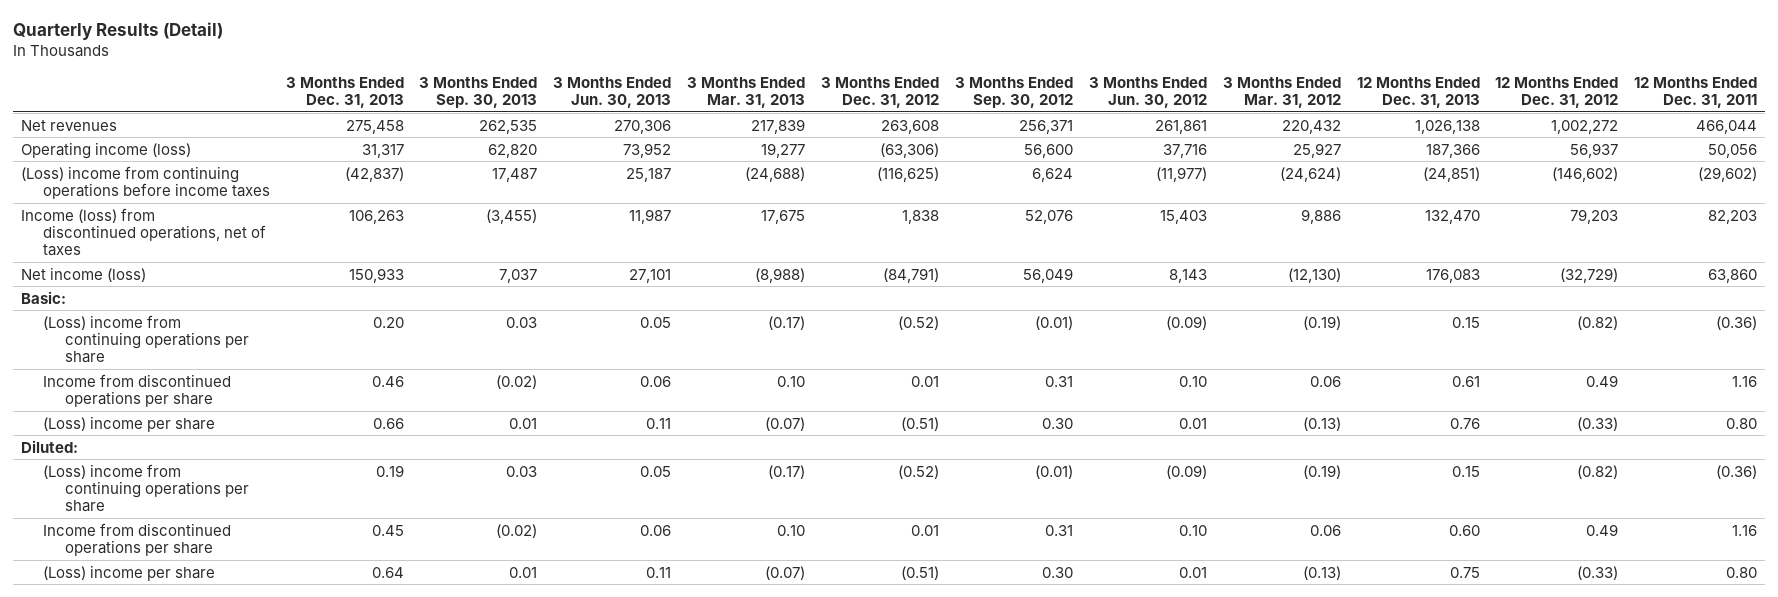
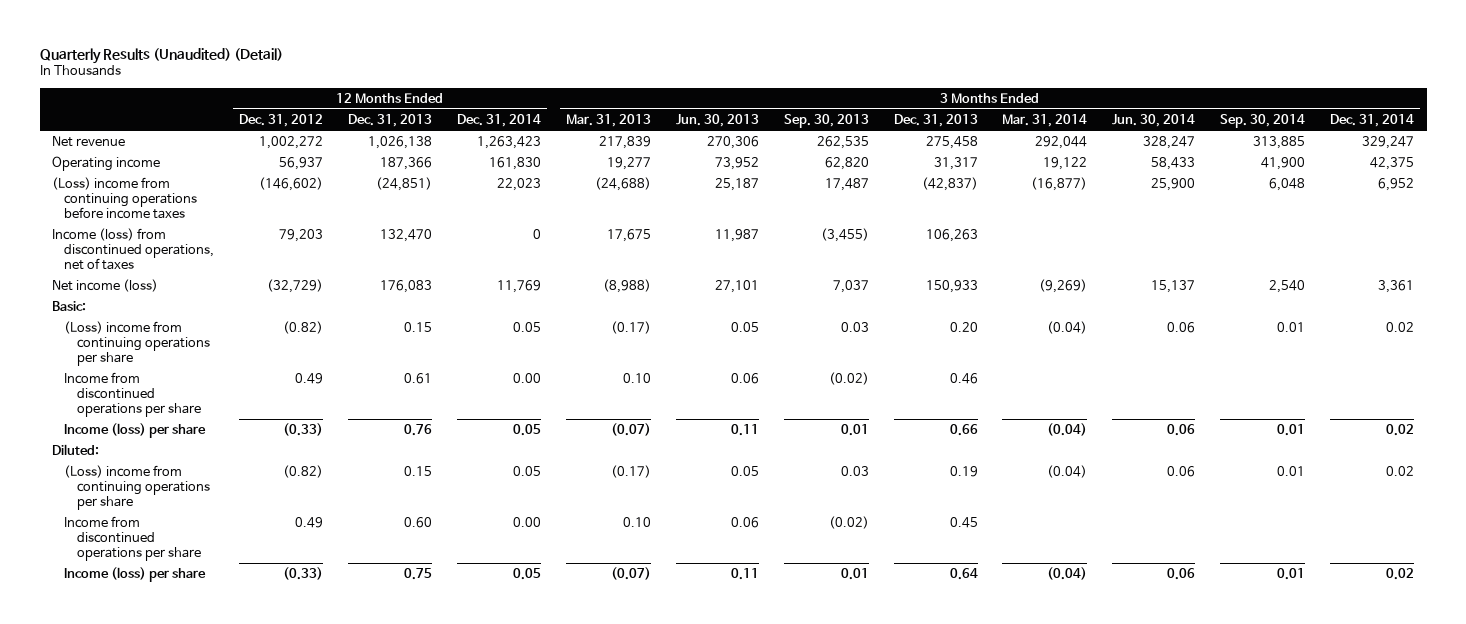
- Quarterly Results (Detail)
+ Quarterly Results (Unaudited) (Detail)
- | 3 Months Ended Dec. 31, 2013 | 3 Months Ended Sep. 30, 2013 | 3 Months Ended Jun. 30, 2013 | 3 Months Ended Mar. 31, 2013 | 3 Months Ended Dec. 31, 2012 | 3 Months Ended Sep. 30, 2012 | 3 Months Ended Jun. 30, 2012 | 3 Months Ended Mar. 31, 2012 | 12 Months Ended Dec. 31, 2013 | 12 Months Ended Dec. 31, 2012 | 12 Months Ended Dec. 31, 2011
+ | 12 Months Ended Dec. 31, 2012 | 12 Months Ended Dec. 31, 2013 | 12 Months Ended Dec. 31, 2014 | 3 Months Ended Mar. 31, 2013 | 3 Months Ended Jun. 30, 2013 | 3 Months Ended Sep. 30, 2013 | 3 Months Ended Dec. 31, 2013 | 3 Months Ended Mar. 31, 2014 | 3 Months Ended Jun. 30, 2014 | 3 Months Ended Sep. 30, 2014 | 3 Months Ended Dec. 31, 2014
- Net revenues | 275,458 | 262,535 | 270,306 | 217,839 | 263,608 | 256,371 | 261,861 | 220,432 | 1,026,138 | 1,002,272 | 466,044
- Operating income (loss) | 31,317 | 62,820 | 73,952 | 19,277 | (63,306) | 56,600 | 37,716 | 25,927 | 187,366 | 56,937 | 50,056
+ Net revenue | 1,002,272 | 1,026,138 | 1,263,423 | 217,839 | 270,306 | 262,535 | 275,458 | 292,044 | 328,247 | 313,885 | 329,247
+ Operating income | 56,937 | 187,366 | 161,830 | 19,277 | 73,952 | 62,820 | 31,317 | 19,122 | 58,433 | 41,900 | 42,375
- (Loss) income per share | 0.66 | 0.01 | 0.11 | (0.07) | (0.51) | 0.30 | 0.01 | (0.13) | 0.76 | (0.33) | 0.80
+ Income (loss) per share | (0.33) | 0.76 | 0.05 | (0.07) | 0.11 | 0.01 | 0.66 | (0.04) | 0.06 | 0.01 | 0.02
- (Loss) income per share | 0.64 | 0.01 | 0.11 | (0.07) | (0.51) | 0.30 | 0.01 | (0.13) | 0.75 | (0.33) | 0.80
+ Income (loss) per share | (0.33) | 0.75 | 0.05 | (0.07) | 0.11 | 0.01 | 0.64 | (0.04) | 0.06 | 0.01 | 0.02

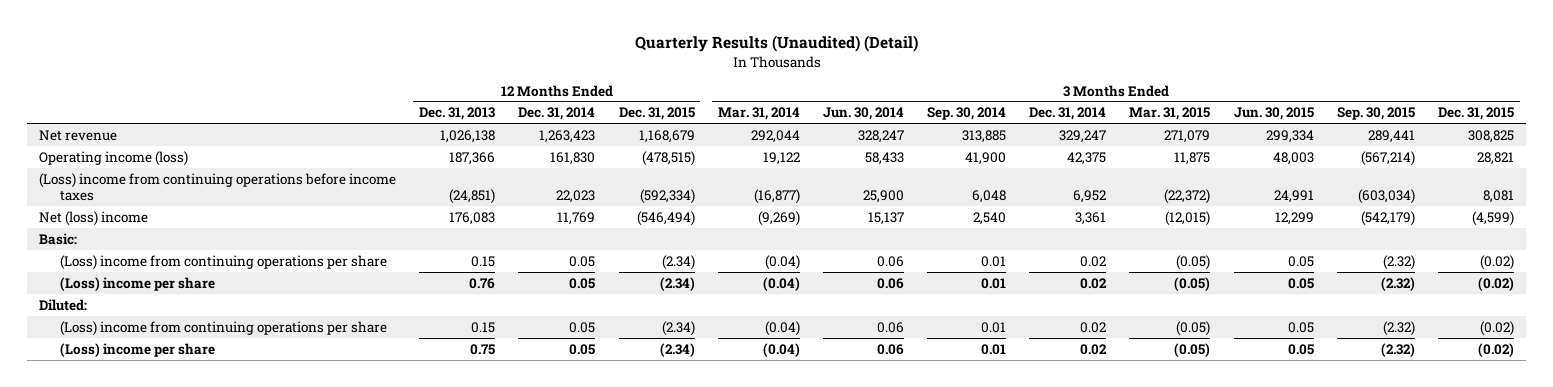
- | 12 Months Ended Dec. 31, 2012 | 12 Months Ended Dec. 31, 2013 | 12 Months Ended Dec. 31, 2014 | 3 Months Ended Mar. 31, 2013 | 3 Months Ended Jun. 30, 2013 | 3 Months Ended Sep. 30, 2013 | 3 Months Ended Dec. 31, 2013 | 3 Months Ended Mar. 31, 2014 | 3 Months Ended Jun. 30, 2014 | 3 Months Ended Sep. 30, 2014 | 3 Months Ended Dec. 31, 2014
+ | 12 Months Ended Dec. 31, 2013 | 12 Months Ended Dec. 31, 2014 | 12 Months Ended Dec. 31, 2015 | 3 Months Ended Mar. 31, 2014 | 3 Months Ended Jun. 30, 2014 | 3 Months Ended Sep. 30, 2014 | 3 Months Ended Dec. 31, 2014 | 3 Months Ended Mar. 31, 2015 | 3 Months Ended Jun. 30, 2015 | 3 Months Ended Sep. 30, 2015 | 3 Months Ended Dec. 31, 2015
- Operating income | 56,937 | 187,366 | 161,830 | 19,277 | 73,952 | 62,820 | 31,317 | 19,122 | 58,433 | 41,900 | 42,375
+ Operating income (loss) | 187,366 | 161,830 | (478,515) | 19,122 | 58,433 | 41,900 | 42,375 | 11,875 | 48,003 | (567,214) | 28,821
- Income (loss) from discontinued operations, net of taxes | 79,203 | 132,470 | 0 | 17,675 | 11,987 | (3,455) | 106,263 | | | |
- Net income (loss) | (32,729) | 176,083 | 11,769 | (8,988) | 27,101 | 7,037 | 150,933 | (9,269) | 15,137 | 2,540 | 3,361
+ Net (loss) income | 176,083 | 11,769 | (546,494) | (9,269) | 15,137 | 2,540 | 3,361 | (12,015) | 12,299 | (542,179) | (4,599)
- Income from discontinued operations per share | 0.49 | 0.61 | 0.00 | 0.10 | 0.06 | (0.02) | 0.46 | | | |
- Income (loss) per share | (0.33) | 0.76 | 0.05 | (0.07) | 0.11 | 0.01 | 0.66 | (0.04) | 0.06 | 0.01 | 0.02
+ (Loss) income per share | 0.76 | 0.05 | (2.34) | (0.04) | 0.06 | 0.01 | 0.02 | (0.05) | 0.05 | (2.32) | (0.02)
- Income from discontinued operations per share | 0.49 | 0.60 | 0.00 | 0.10 | 0.06 | (0.02) | 0.45 | | | |
- Income (loss) per share | (0.33) | 0.75 | 0.05 | (0.07) | 0.11 | 0.01 | 0.64 | (0.04) | 0.06 | 0.01 | 0.02
+ (Loss) income per share | 0.75 | 0.05 | (2.34) | (0.04) | 0.06 | 0.01 | 0.02 | (0.05) | 0.05 | (2.32) | (0.02)

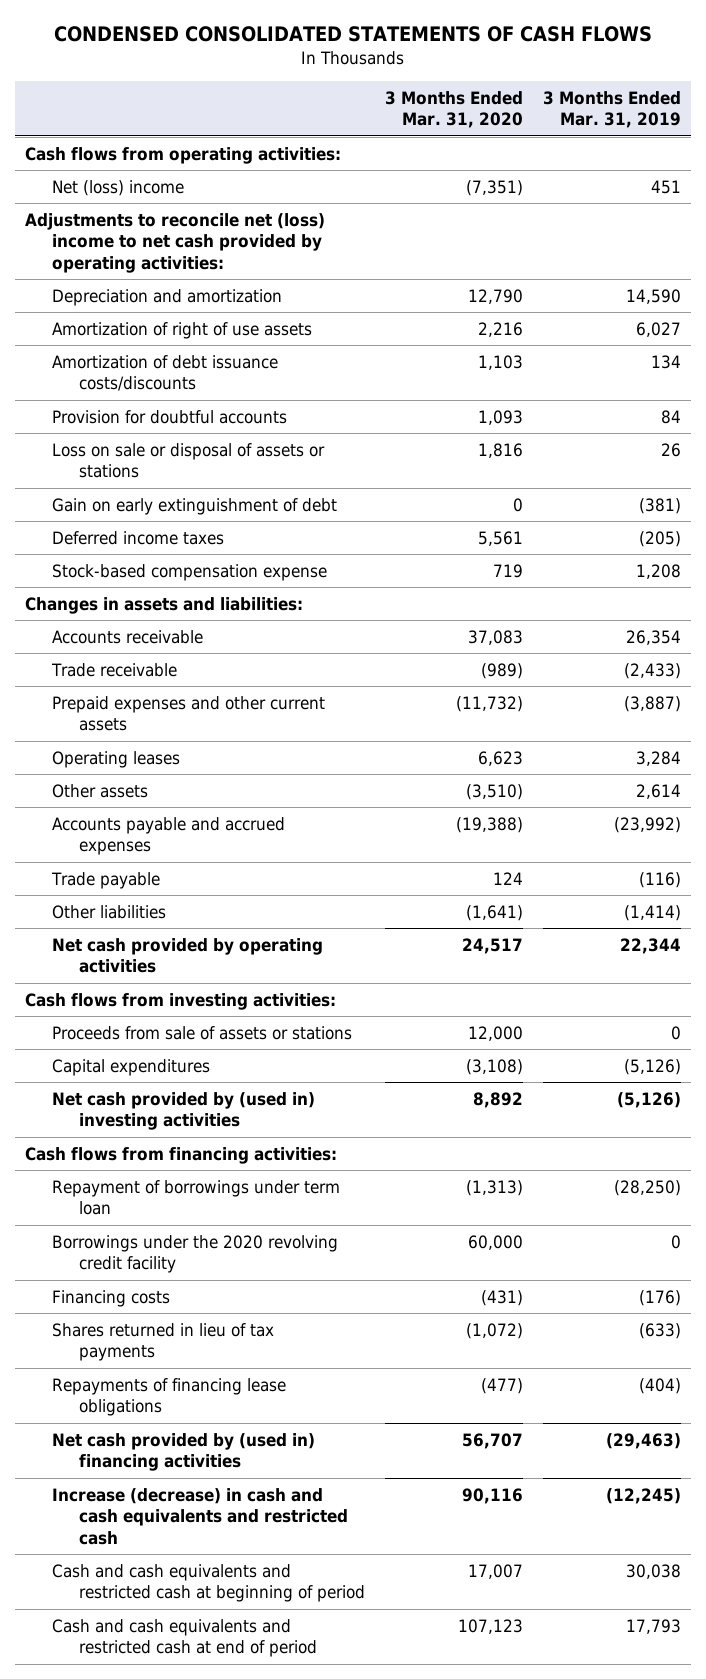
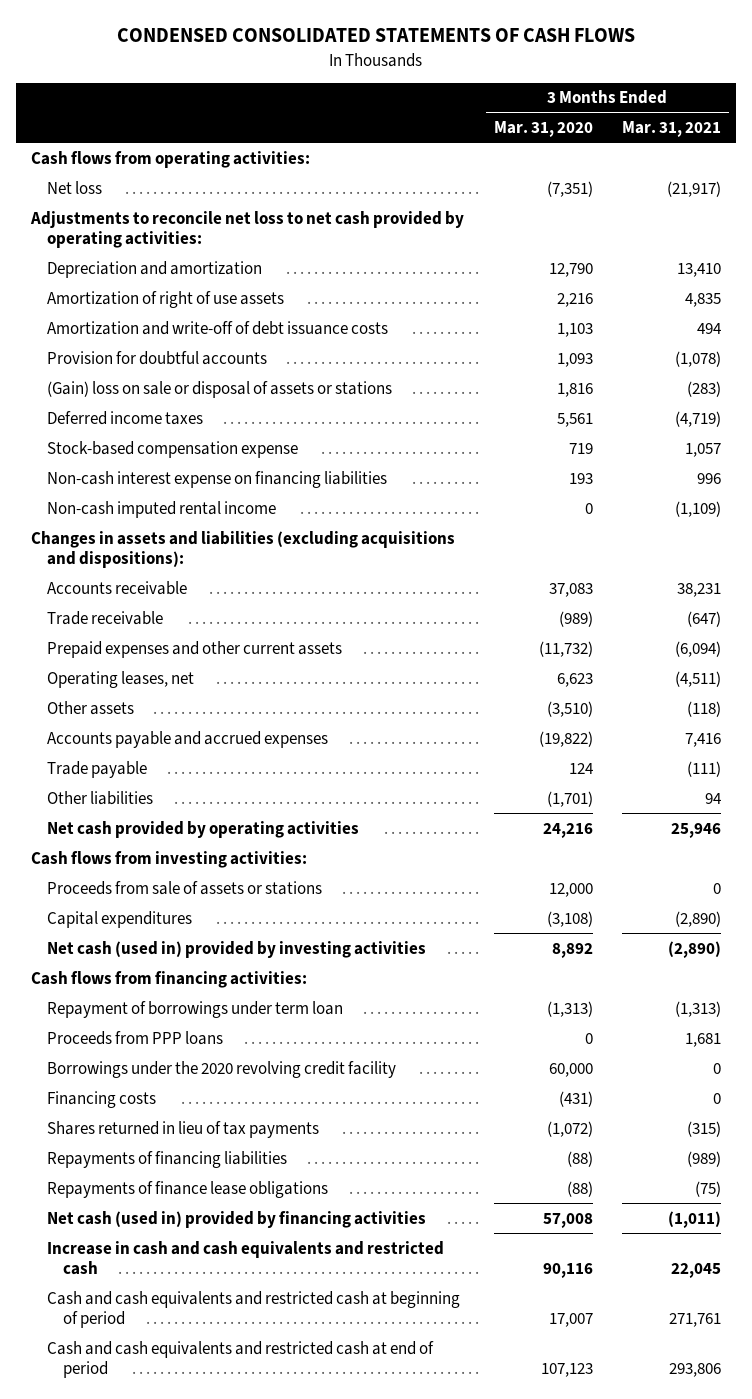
- | 3 Months Ended Mar. 31, 2020 | 3 Months Ended Mar. 31, 2019
+ | 3 Months Ended Mar. 31, 2020 | 3 Months Ended Mar. 31, 2021
- Net (loss) income | (7,351) | 451
- Adjustments to reconcile net (loss) income to net cash provided by operating activities:
+ Net loss | (7,351) | (21,917)
+ Adjustments to reconcile net loss to net cash provided by operating activities:
- Amortization of debt issuance costs/discounts | 1,103 | 134
+ Amortization and write-off of debt issuance costs | 1,103 | 494
- Loss on sale or disposal of assets or stations | 1,816 | 26
- Gain on early extinguishment of debt | 0 | (381)
+ (Gain) loss on sale or disposal of assets or stations | 1,816 | (283)
- Changes in assets and liabilities:
+ Non-cash interest expense on financing liabilities | 193 | 996
+ Non-cash imputed rental income | 0 | (1,109)
+ Changes in assets and liabilities (excluding acquisitions and dispositions):
- Operating leases | 6,623 | 3,284
+ Operating leases, net | 6,623 | (4,511)
- Accounts payable and accrued expenses | (19,388) | (23,992)
+ Accounts payable and accrued expenses | (19,822) | 7,416
- Other liabilities | (1,641) | (1,414)
- Net cash provided by operating activities | 24,517 | 22,344
+ Other liabilities | (1,701) | 94
+ Net cash provided by operating activities | 24,216 | 25,946
- Net cash provided by (used in) investing activities | 8,892 | (5,126)
+ Net cash (used in) provided by investing activities | 8,892 | (2,890)
+ Proceeds from PPP loans | 0 | 1,681
- Repayments of financing lease obligations | (477) | (404)
- Net cash provided by (used in) financing activities | 56,707 | (29,463)
- Increase (decrease) in cash and cash equivalents and restricted cash | 90,116 | (12,245)
+ Repayments of financing liabilities | (88) | (989)
+ Repayments of finance lease obligations | (88) | (75)
+ Net cash (used in) provided by financing activities | 57,008 | (1,011)
+ Increase in cash and cash equivalents and restricted cash | 90,116 | 22,045

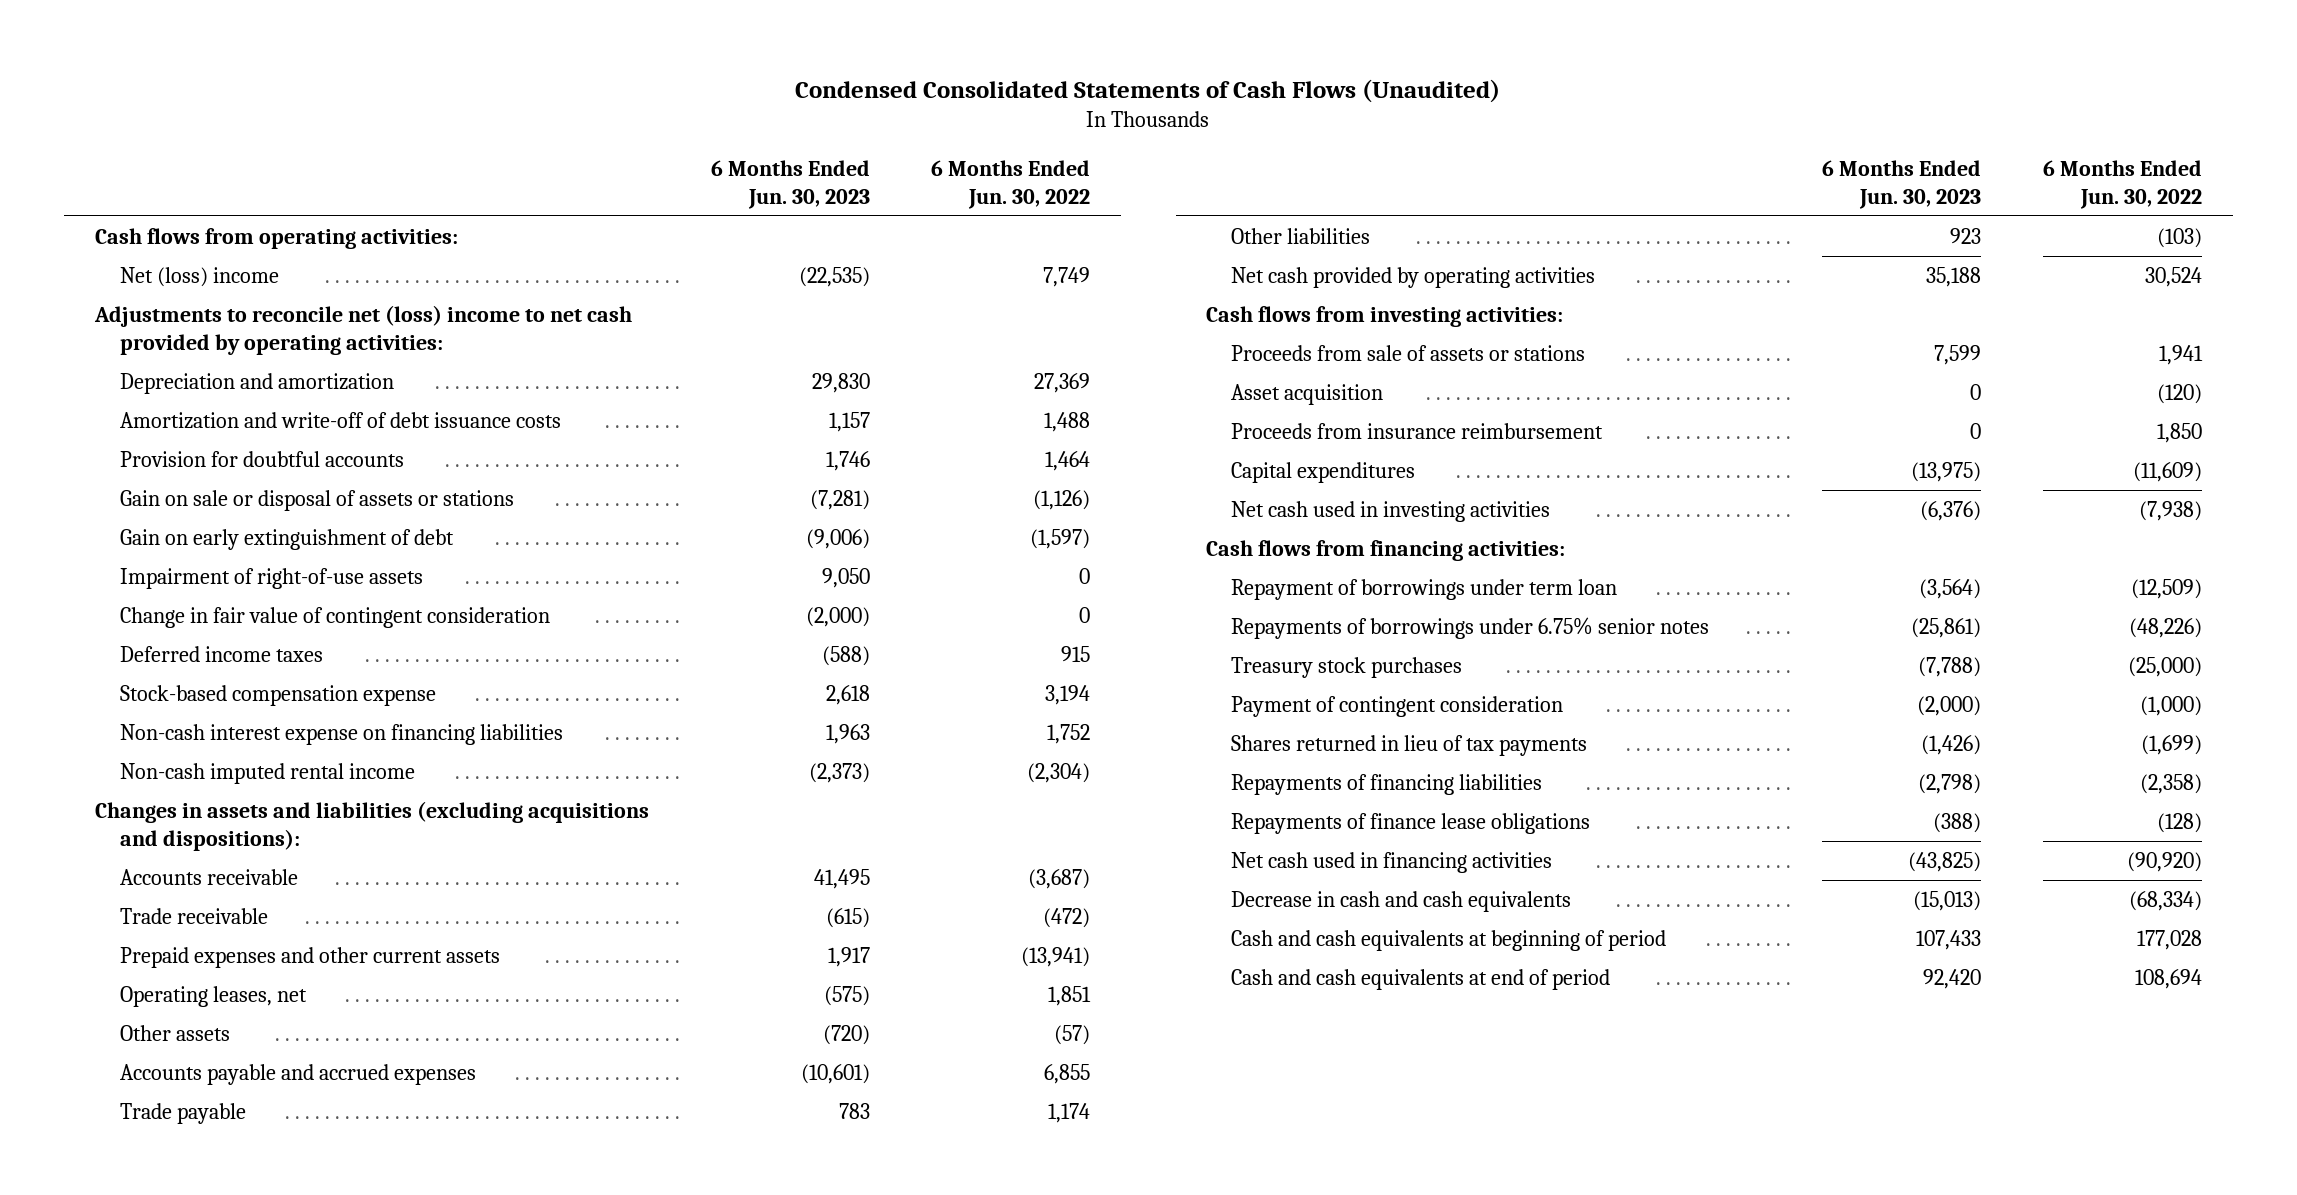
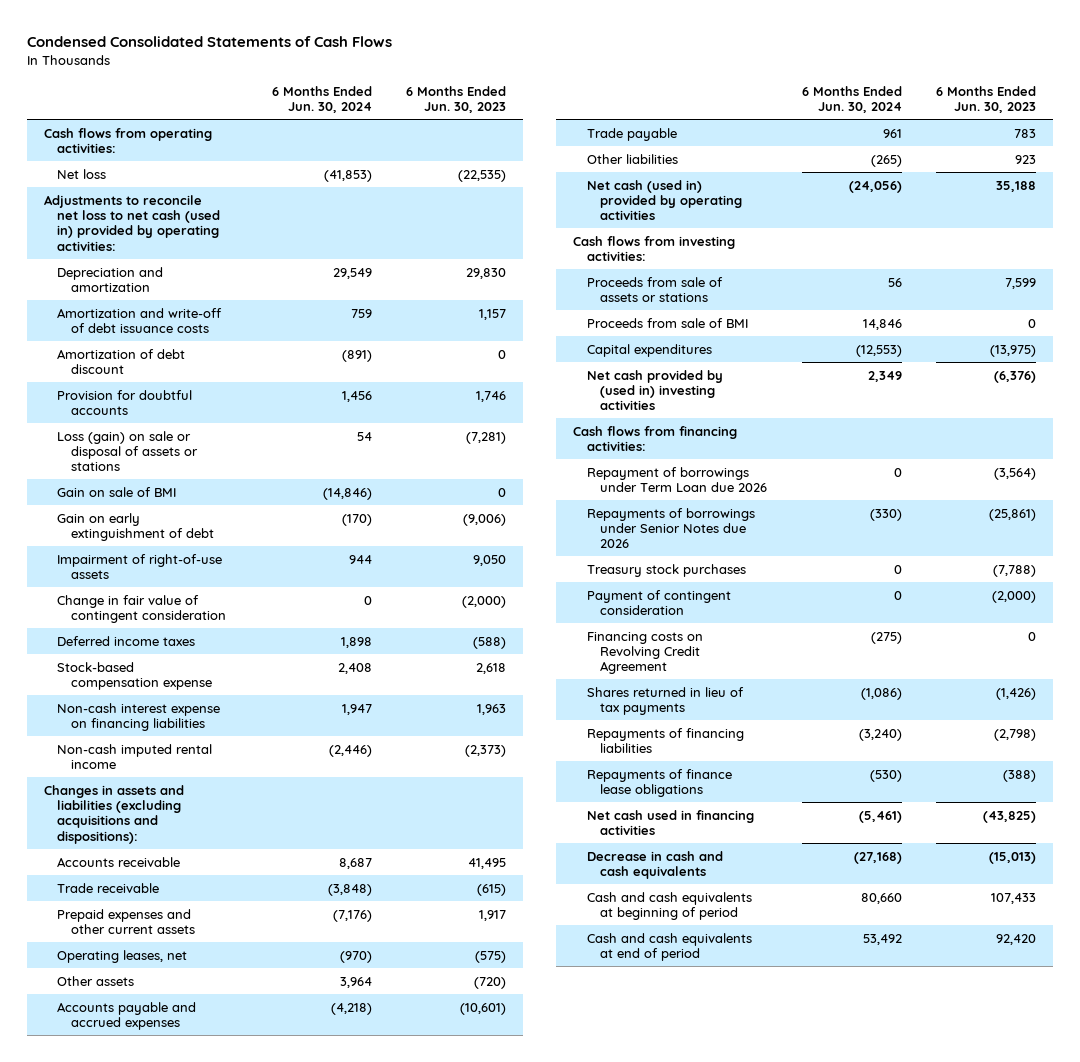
- Condensed Consolidated Statements of Cash Flows (Unaudited)
+ Condensed Consolidated Statements of Cash Flows
- | 6 Months Ended Jun. 30, 2023 | 6 Months Ended Jun. 30, 2022
+ | 6 Months Ended Jun. 30, 2024 | 6 Months Ended Jun. 30, 2023
- Net (loss) income | (22,535) | 7,749
- Adjustments to reconcile net (loss) income to net cash provided by operating activities:
+ Net loss | (41,853) | (22,535)
+ Adjustments to reconcile net loss to net cash (used in) provided by operating activities:
+ Amortization of debt discount | (891) | 0
- Gain on sale or disposal of assets or stations | (7,281) | (1,126)
+ Loss (gain) on sale or disposal of assets or stations | 54 | (7,281)
+ Gain on sale of BMI | (14,846) | 0
- Net cash provided by operating activities | 35,188 | 30,524
+ Net cash (used in) provided by operating activities | (24,056) | 35,188
- Asset acquisition | 0 | (120)
- Proceeds from insurance reimbursement | 0 | 1,850
+ Proceeds from sale of BMI | 14,846 | 0
- Net cash used in investing activities | (6,376) | (7,938)
+ Net cash provided by (used in) investing activities | 2,349 | (6,376)
- Repayment of borrowings under term loan | (3,564) | (12,509)
- Repayments of borrowings under 6.75% senior notes | (25,861) | (48,226)
+ Repayment of borrowings under Term Loan due 2026 | 0 | (3,564)
+ Repayments of borrowings under Senior Notes due 2026 | (330) | (25,861)
+ Financing costs on Revolving Credit Agreement | (275) | 0

